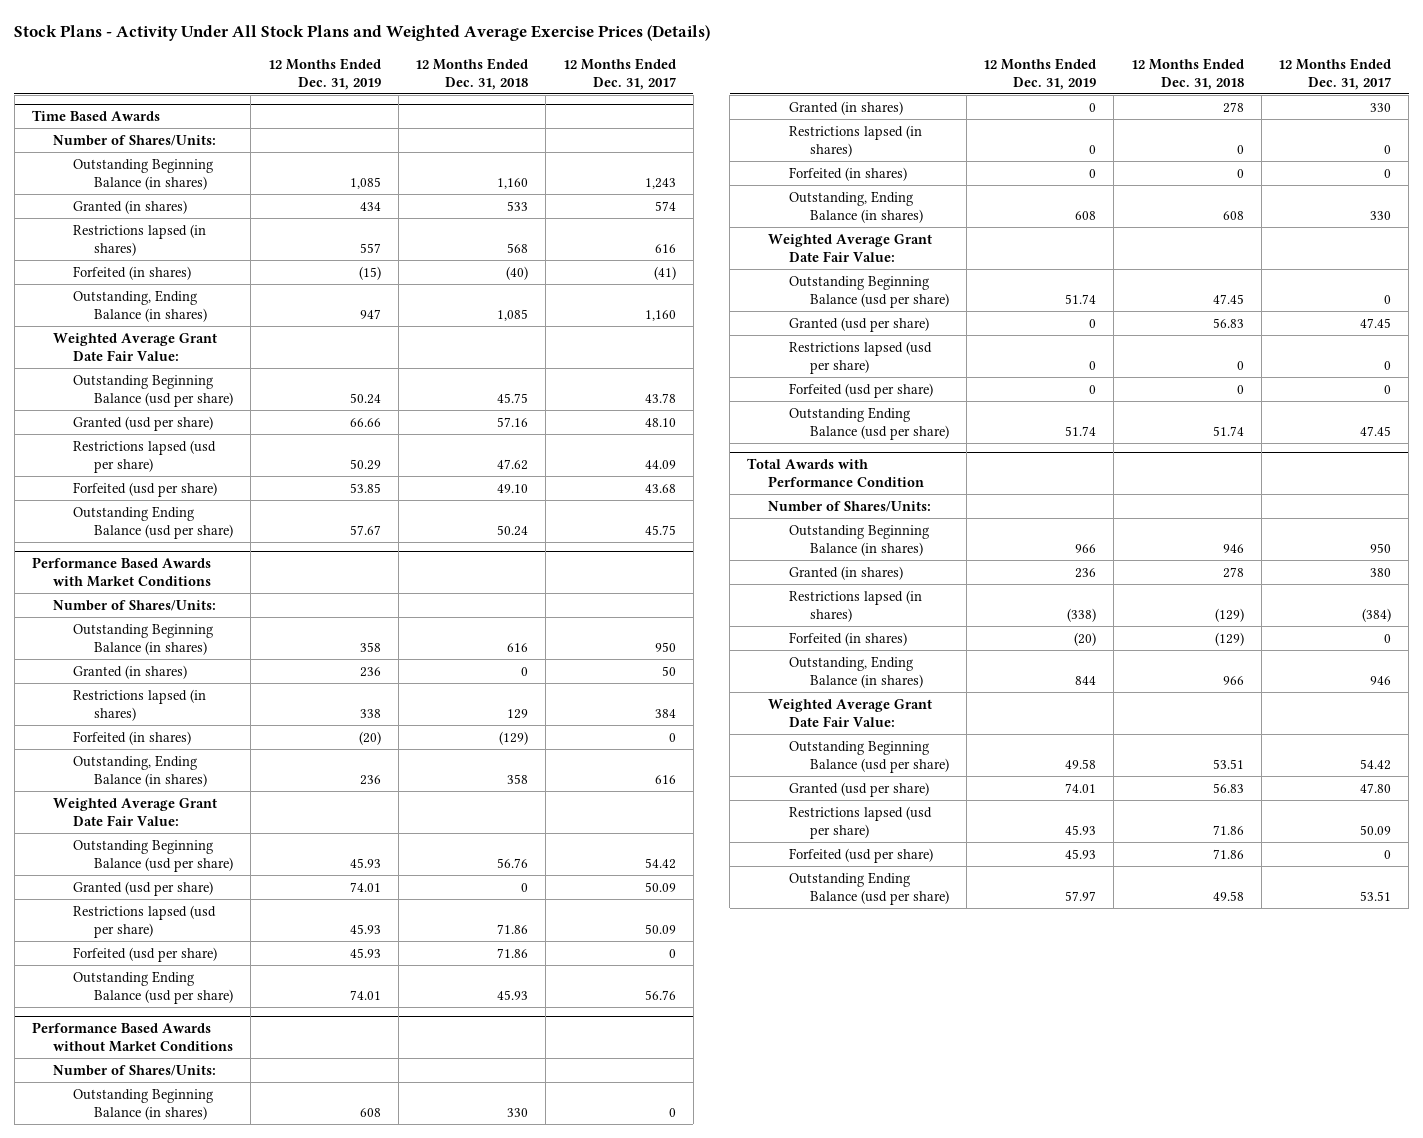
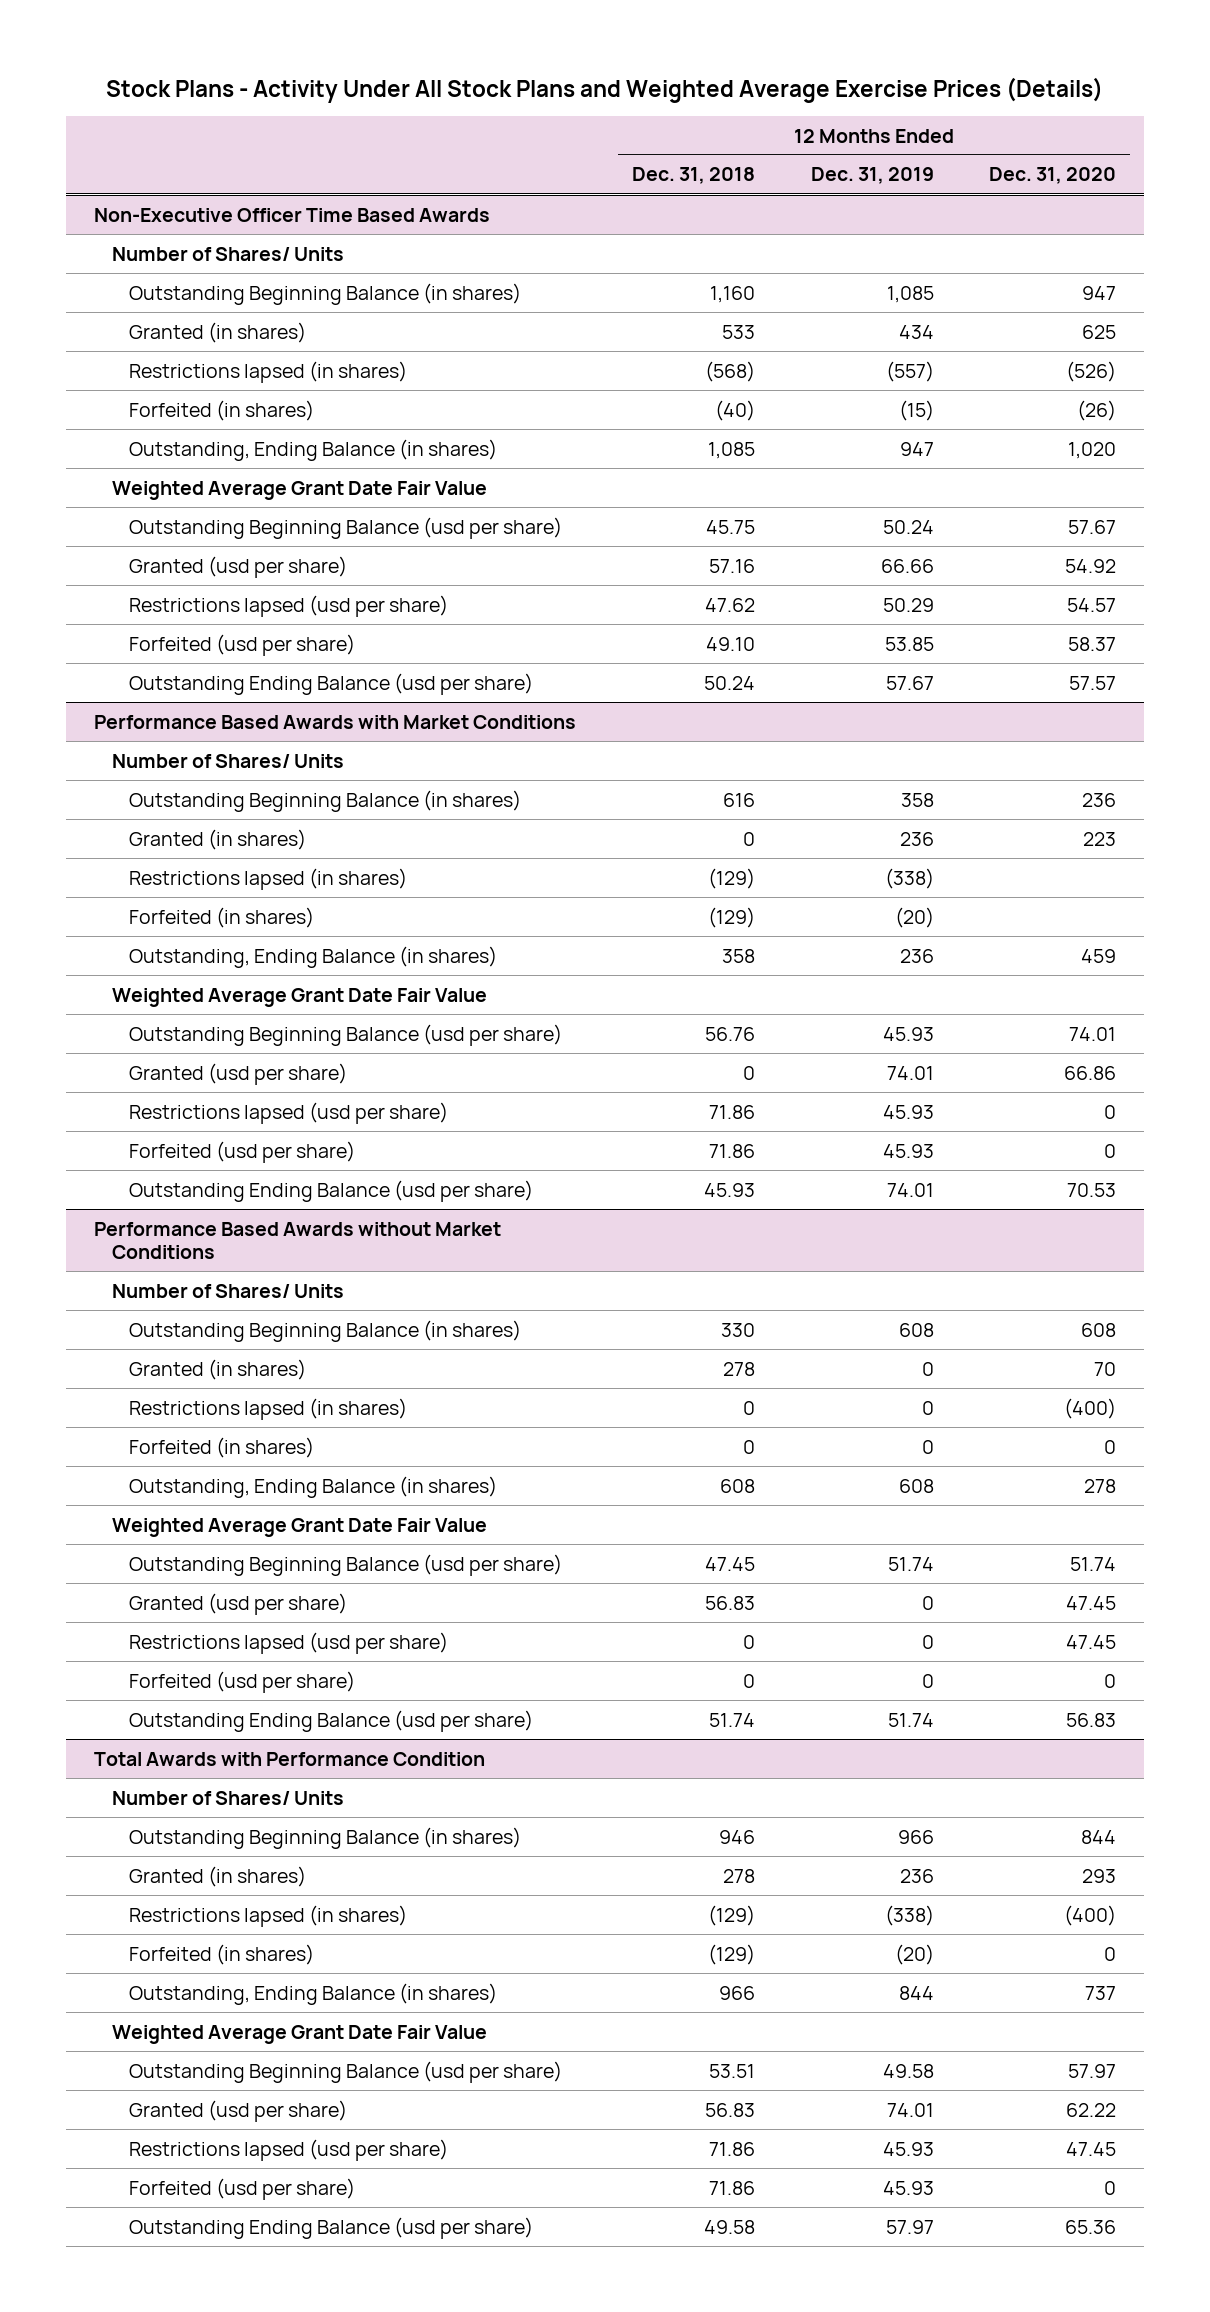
- | 12 Months Ended Dec. 31, 2019 | 12 Months Ended Dec. 31, 2018 | 12 Months Ended Dec. 31, 2017
+ | 12 Months Ended Dec. 31, 2018 | 12 Months Ended Dec. 31, 2019 | 12 Months Ended Dec. 31, 2020
- Time Based Awards
- Number of Shares/Units:
+ Non-Executive Officer Time Based Awards
+ Number of Shares/ Units
- Restrictions lapsed (in shares) | 557 | 568 | 616
+ Restrictions lapsed (in shares) | (568) | (557) | (526)
- Weighted Average Grant Date Fair Value:
+ Weighted Average Grant Date Fair Value
@ Performance Based Awards with Market Conditions
- Number of Shares/Units:
+ Number of Shares/ Units
- Restrictions lapsed (in shares) | 338 | 129 | 384
+ Restrictions lapsed (in shares) | (129) | (338) |
- Weighted Average Grant Date Fair Value:
+ Weighted Average Grant Date Fair Value
@ Performance Based Awards without Market Conditions
- Number of Shares/Units:
+ Number of Shares/ Units
- Weighted Average Grant Date Fair Value:
+ Weighted Average Grant Date Fair Value
@ Total Awards with Performance Condition
- Number of Shares/Units:
+ Number of Shares/ Units
- Weighted Average Grant Date Fair Value:
+ Weighted Average Grant Date Fair Value

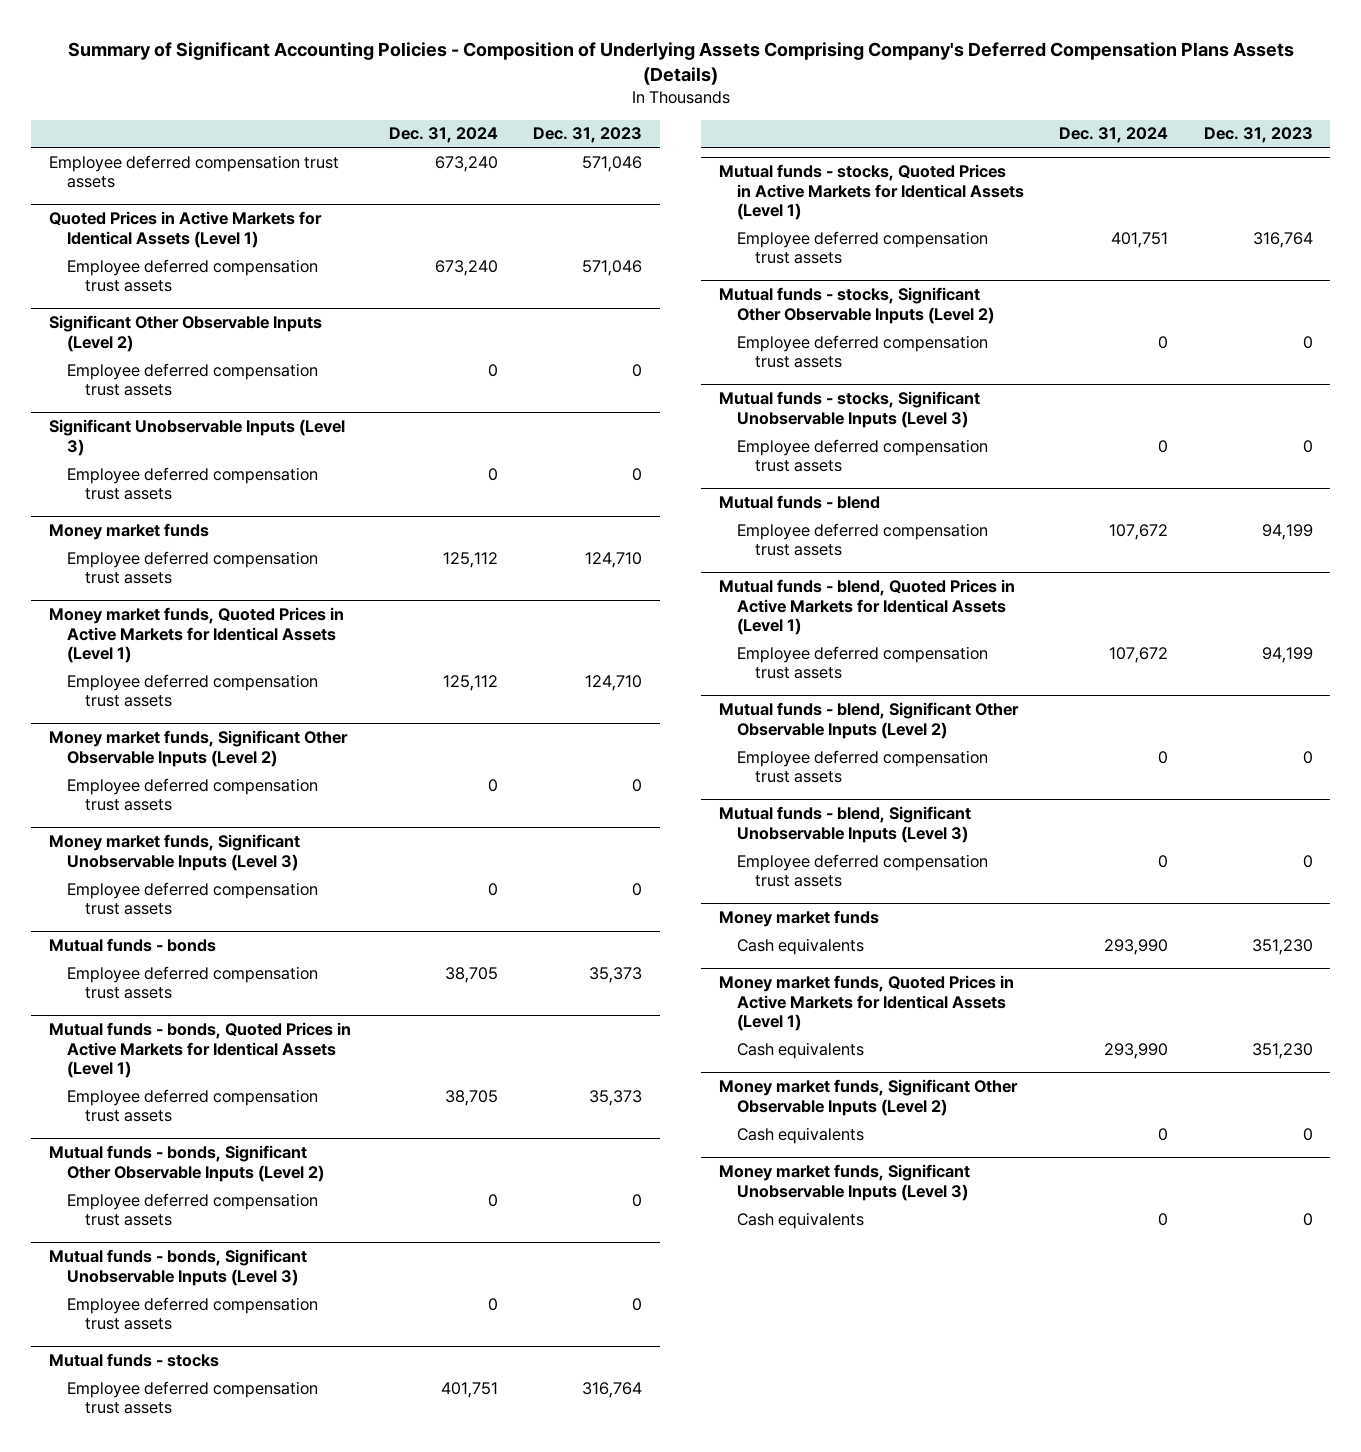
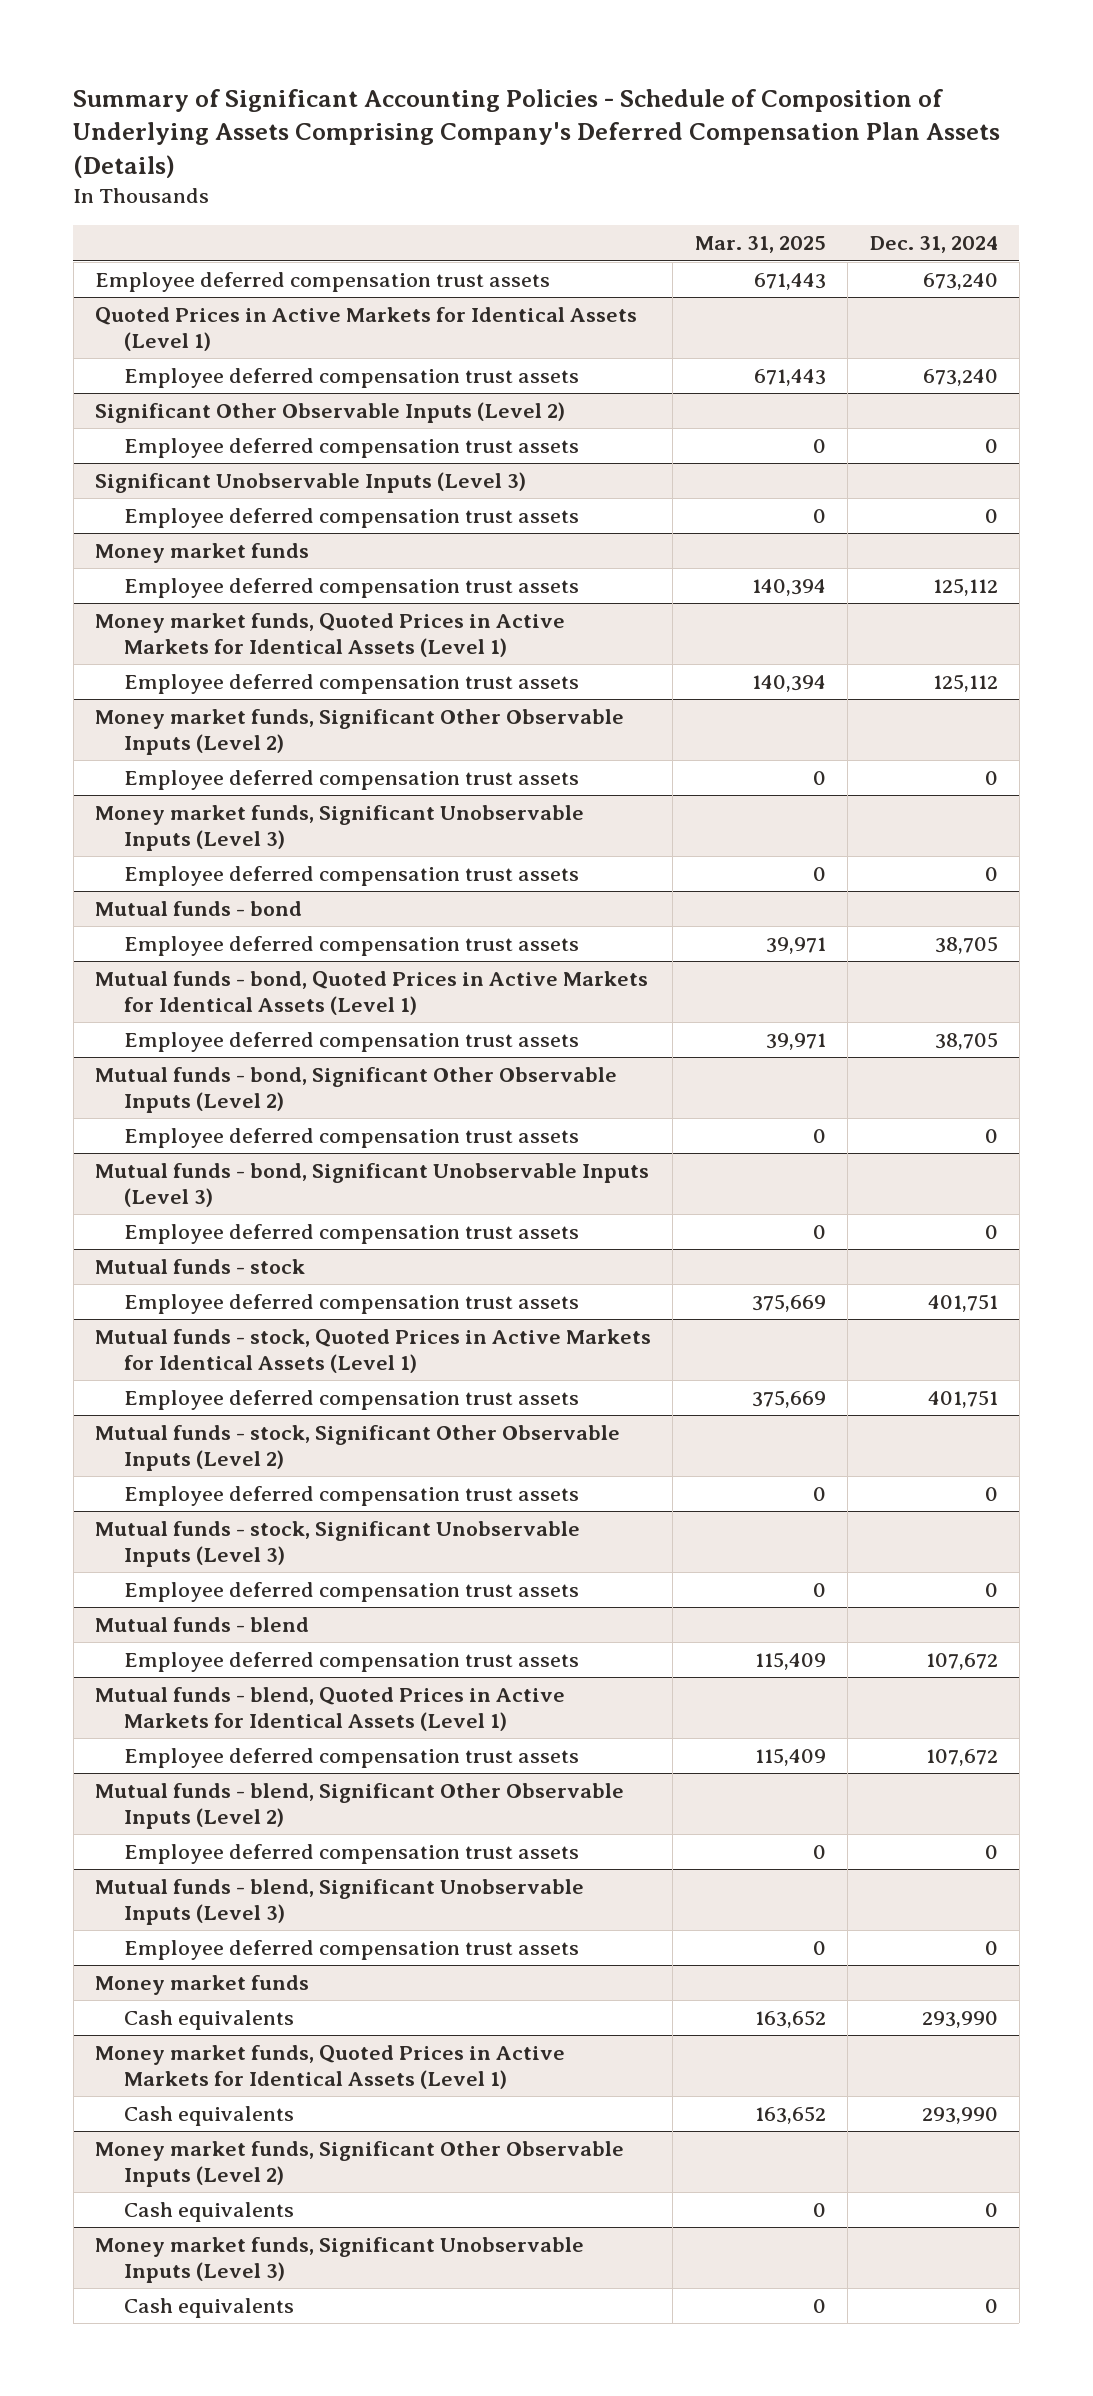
- Summary of Significant Accounting Policies - Composition of Underlying Assets Comprising Company's Deferred Compensation Plans Assets (Details)
+ Summary of Significant Accounting Policies - Schedule of Composition of Underlying Assets Comprising Company's Deferred Compensation Plan Assets (Details)
- | Dec. 31, 2024 | Dec. 31, 2023
+ | Mar. 31, 2025 | Dec. 31, 2024
- Mutual funds - bonds
+ Mutual funds - bond
- Mutual funds - bonds, Quoted Prices in Active Markets for Identical Assets (Level 1)
+ Mutual funds - bond, Quoted Prices in Active Markets for Identical Assets (Level 1)
- Mutual funds - bonds, Significant Other Observable Inputs (Level 2)
+ Mutual funds - bond, Significant Other Observable Inputs (Level 2)
- Mutual funds - bonds, Significant Unobservable Inputs (Level 3)
+ Mutual funds - bond, Significant Unobservable Inputs (Level 3)
- Mutual funds - stocks
+ Mutual funds - stock
- Mutual funds - stocks, Quoted Prices in Active Markets for Identical Assets (Level 1)
+ Mutual funds - stock, Quoted Prices in Active Markets for Identical Assets (Level 1)
- Mutual funds - stocks, Significant Other Observable Inputs (Level 2)
+ Mutual funds - stock, Significant Other Observable Inputs (Level 2)
- Mutual funds - stocks, Significant Unobservable Inputs (Level 3)
+ Mutual funds - stock, Significant Unobservable Inputs (Level 3)

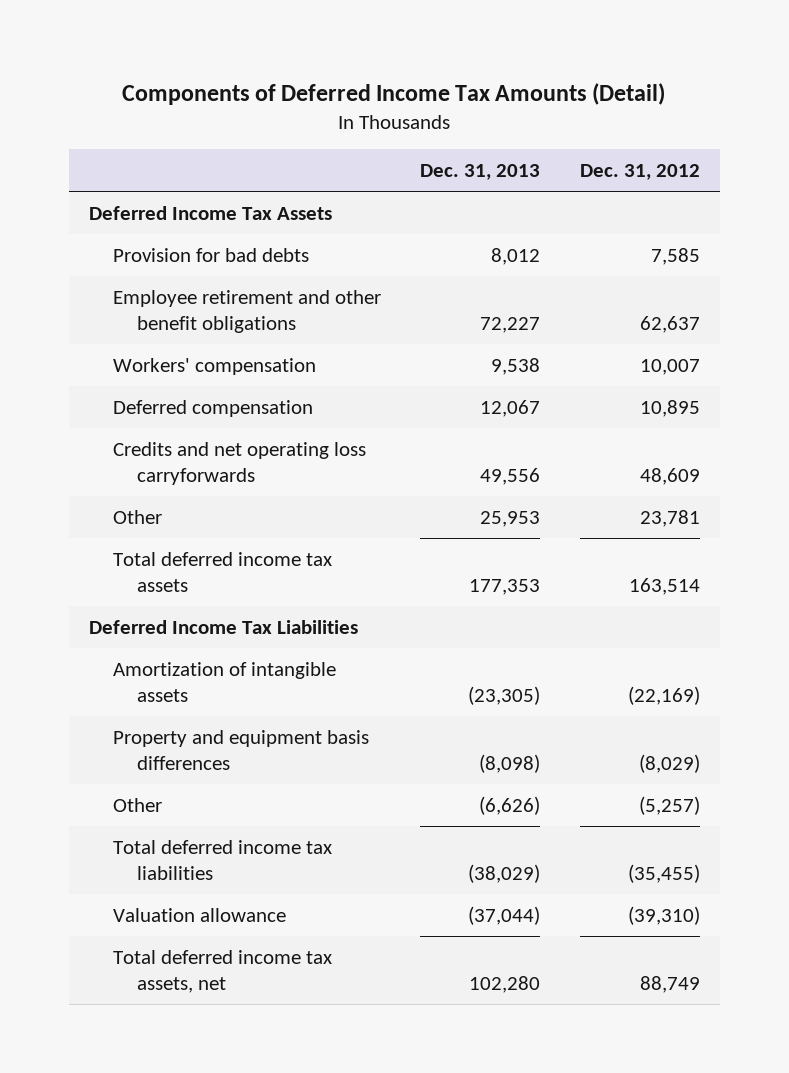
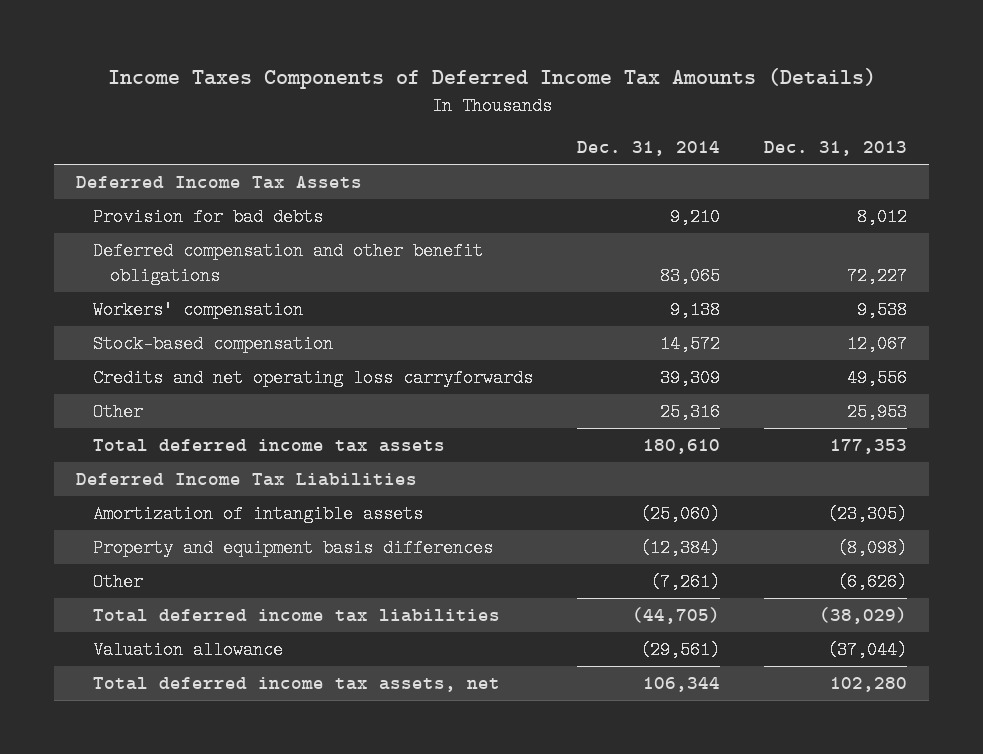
- Components of Deferred Income Tax Amounts (Detail)
+ Income Taxes Components of Deferred Income Tax Amounts (Details)
- | Dec. 31, 2013 | Dec. 31, 2012
+ | Dec. 31, 2014 | Dec. 31, 2013
- Employee retirement and other benefit obligations | 72,227 | 62,637
+ Deferred compensation and other benefit obligations | 83,065 | 72,227
- Deferred compensation | 12,067 | 10,895
+ Stock-based compensation | 14,572 | 12,067

